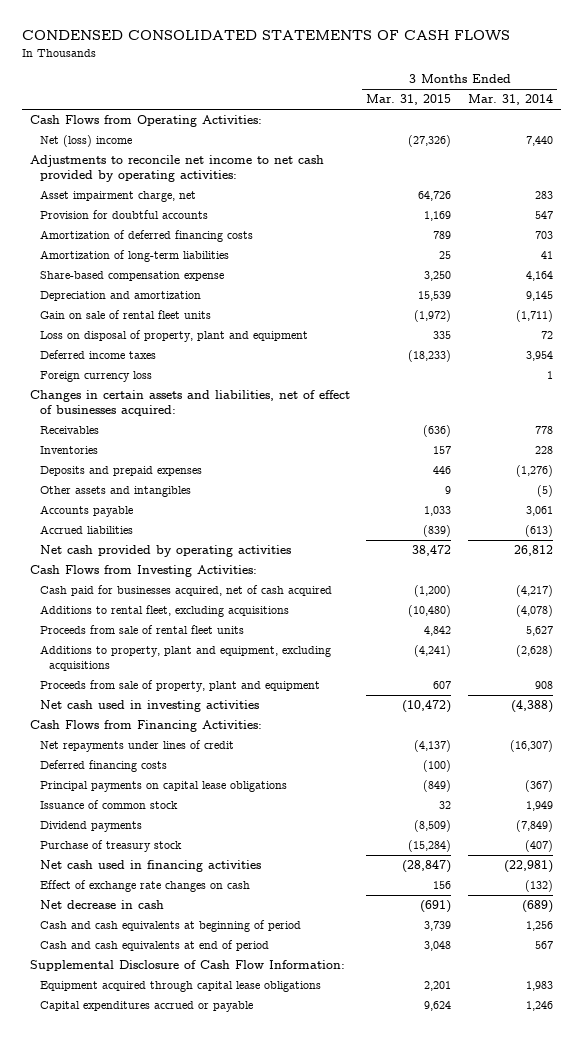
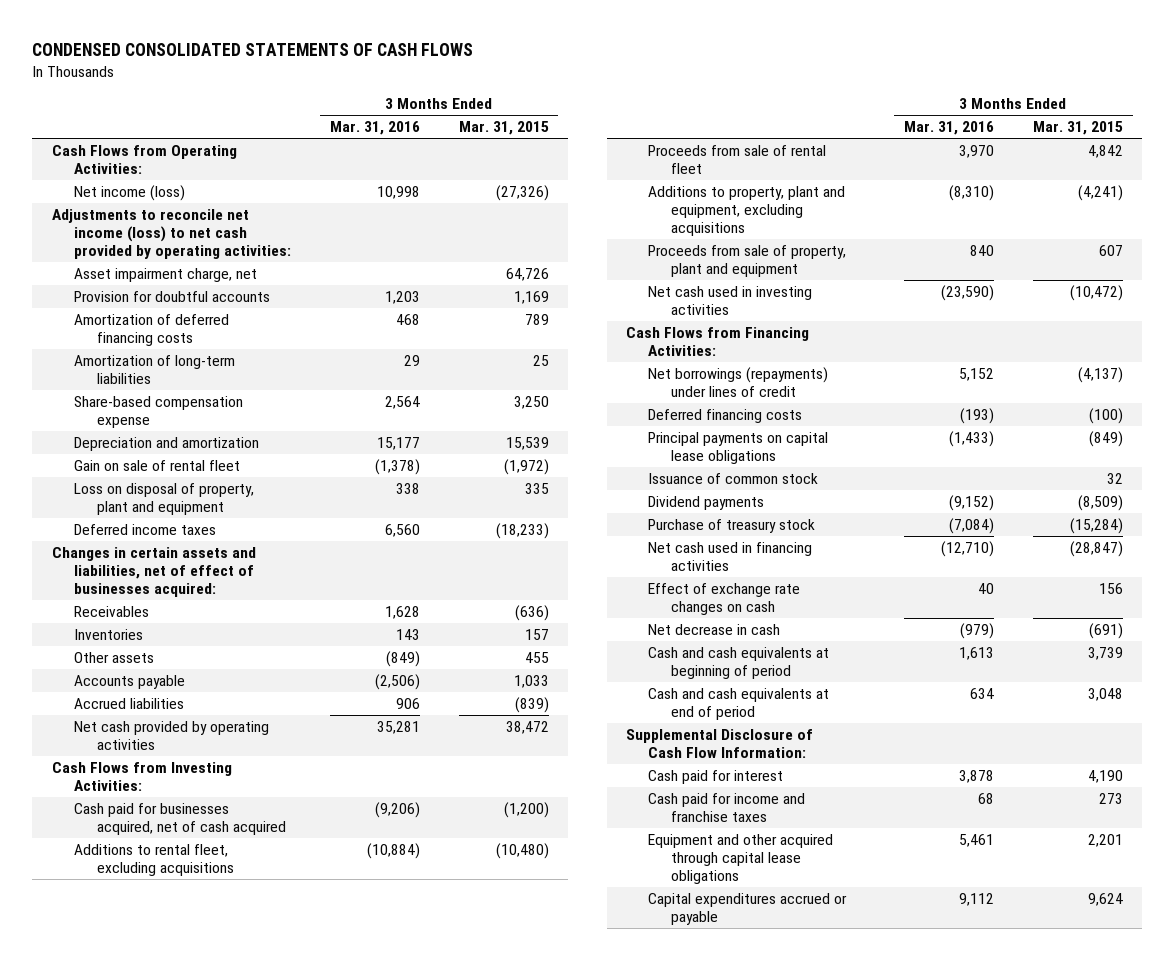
- | 3 Months Ended Mar. 31, 2015 | 3 Months Ended Mar. 31, 2014
+ | 3 Months Ended Mar. 31, 2016 | 3 Months Ended Mar. 31, 2015
- Net (loss) income | (27,326) | 7,440
- Adjustments to reconcile net income to net cash provided by operating activities:
+ Net income (loss) | 10,998 | (27,326)
+ Adjustments to reconcile net income (loss) to net cash provided by operating activities:
- Gain on sale of rental fleet units | (1,972) | (1,711)
+ Gain on sale of rental fleet | (1,378) | (1,972)
- Foreign currency loss | | 1
- Deposits and prepaid expenses | 446 | (1,276)
- Other assets and intangibles | 9 | (5)
+ Other assets | (849) | 455
- Proceeds from sale of rental fleet units | 4,842 | 5,627
+ Proceeds from sale of rental fleet | 3,970 | 4,842
- Net repayments under lines of credit | (4,137) | (16,307)
+ Net borrowings (repayments) under lines of credit | 5,152 | (4,137)
- Equipment acquired through capital lease obligations | 2,201 | 1,983
+ Cash paid for interest | 3,878 | 4,190
+ Cash paid for income and franchise taxes | 68 | 273
+ Equipment and other acquired through capital lease obligations | 5,461 | 2,201

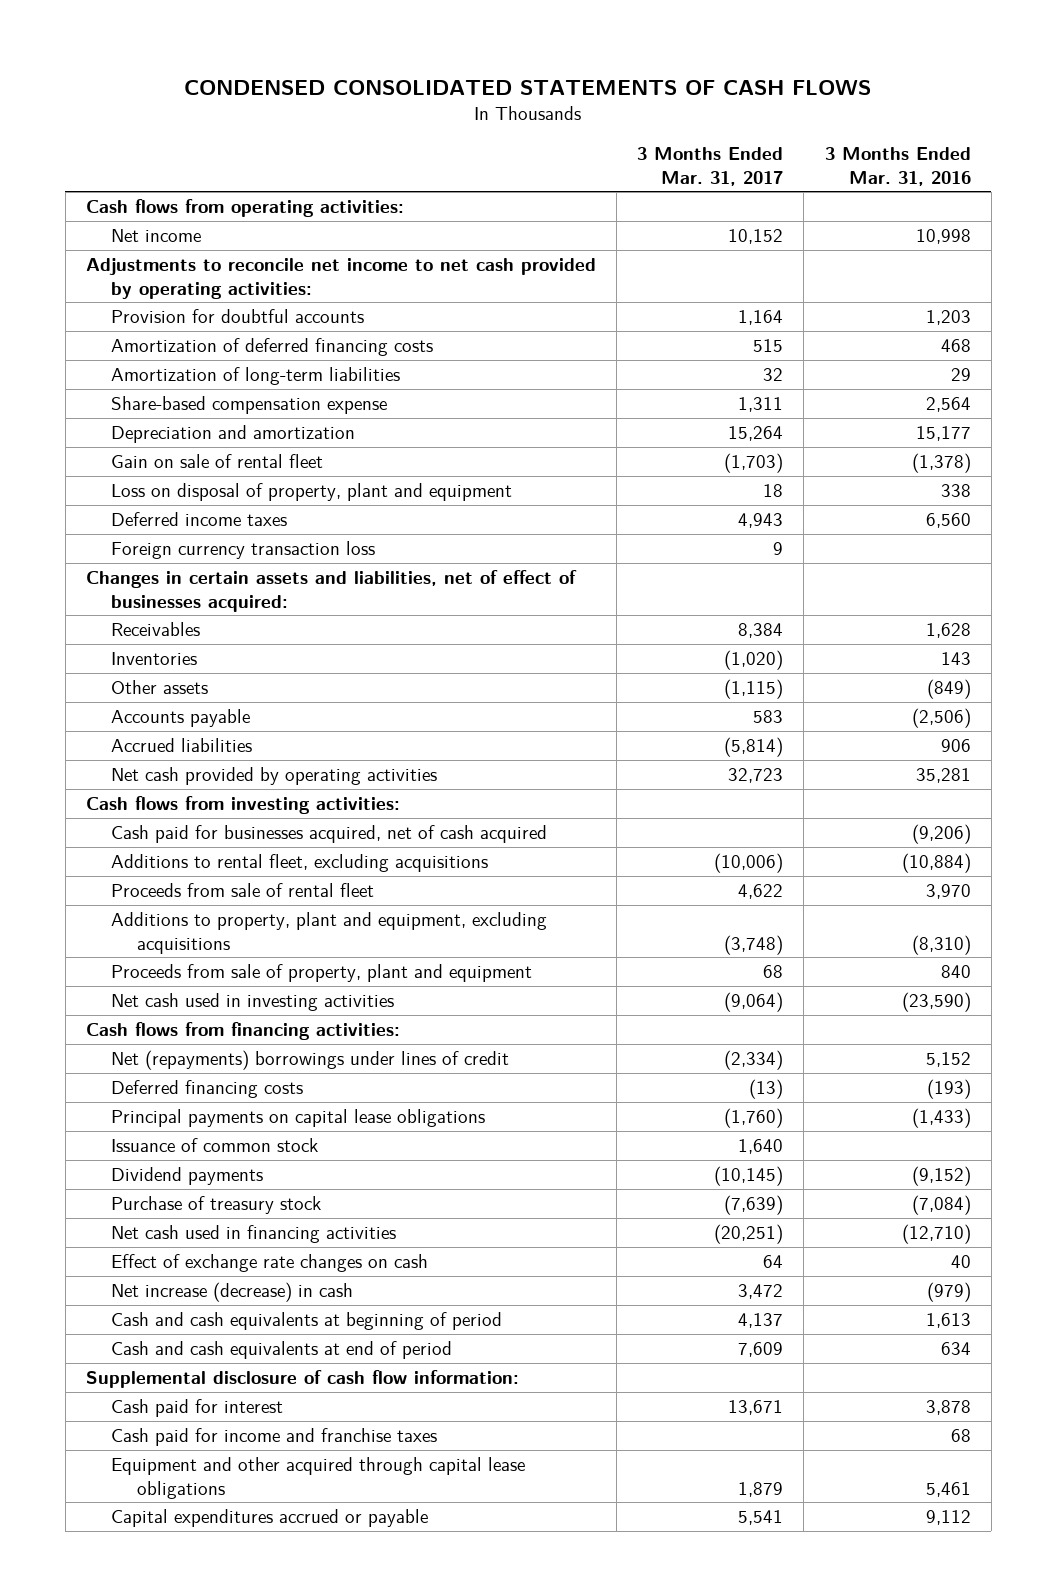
- | 3 Months Ended Mar. 31, 2016 | 3 Months Ended Mar. 31, 2015
+ | 3 Months Ended Mar. 31, 2017 | 3 Months Ended Mar. 31, 2016
- Cash Flows from Operating Activities:
- Net income (loss) | 10,998 | (27,326)
- Adjustments to reconcile net income (loss) to net cash provided by operating activities:
- Asset impairment charge, net | | 64,726
+ Cash flows from operating activities:
+ Net income | 10,152 | 10,998
+ Adjustments to reconcile net income to net cash provided by operating activities:
+ Foreign currency transaction loss | 9 |
- Cash Flows from Investing Activities:
+ Cash flows from investing activities:
- Cash Flows from Financing Activities:
- Net borrowings (repayments) under lines of credit | 5,152 | (4,137)
+ Cash flows from financing activities:
+ Net (repayments) borrowings under lines of credit | (2,334) | 5,152
- Net decrease in cash | (979) | (691)
+ Net increase (decrease) in cash | 3,472 | (979)
- Supplemental Disclosure of Cash Flow Information:
+ Supplemental disclosure of cash flow information:

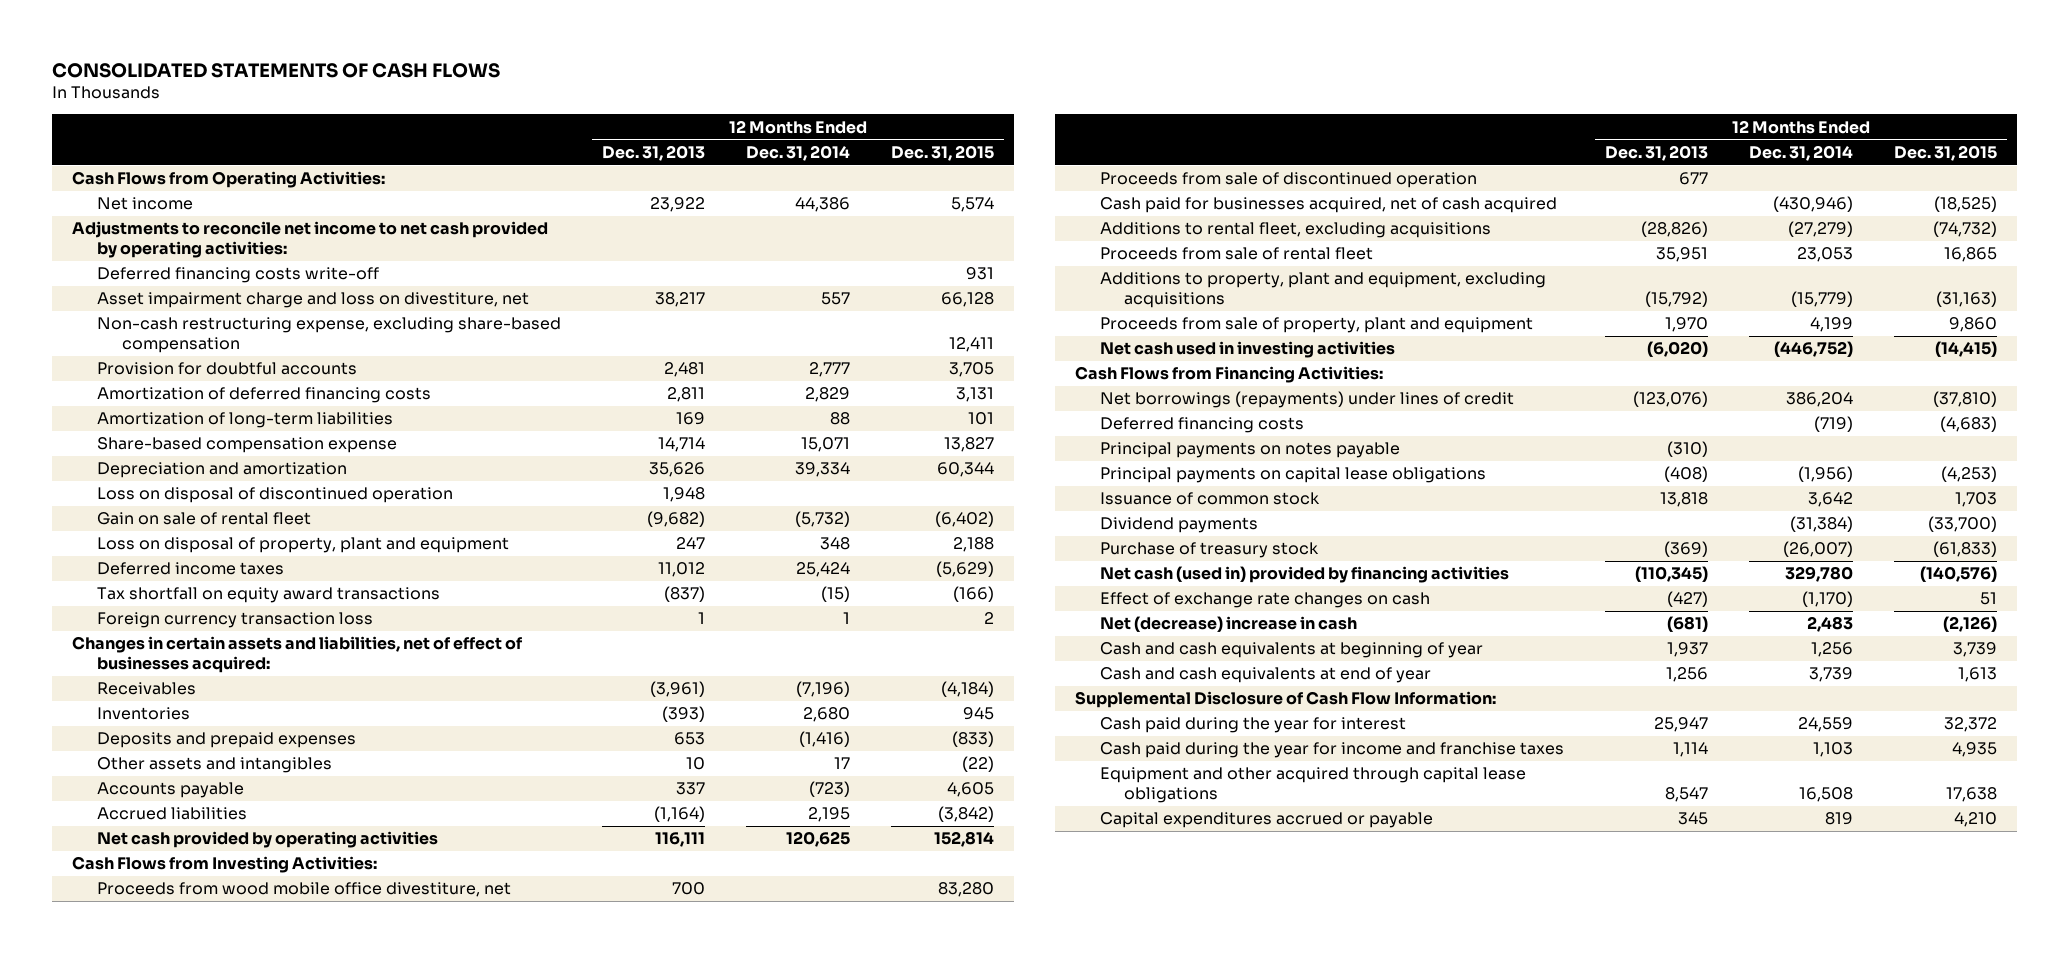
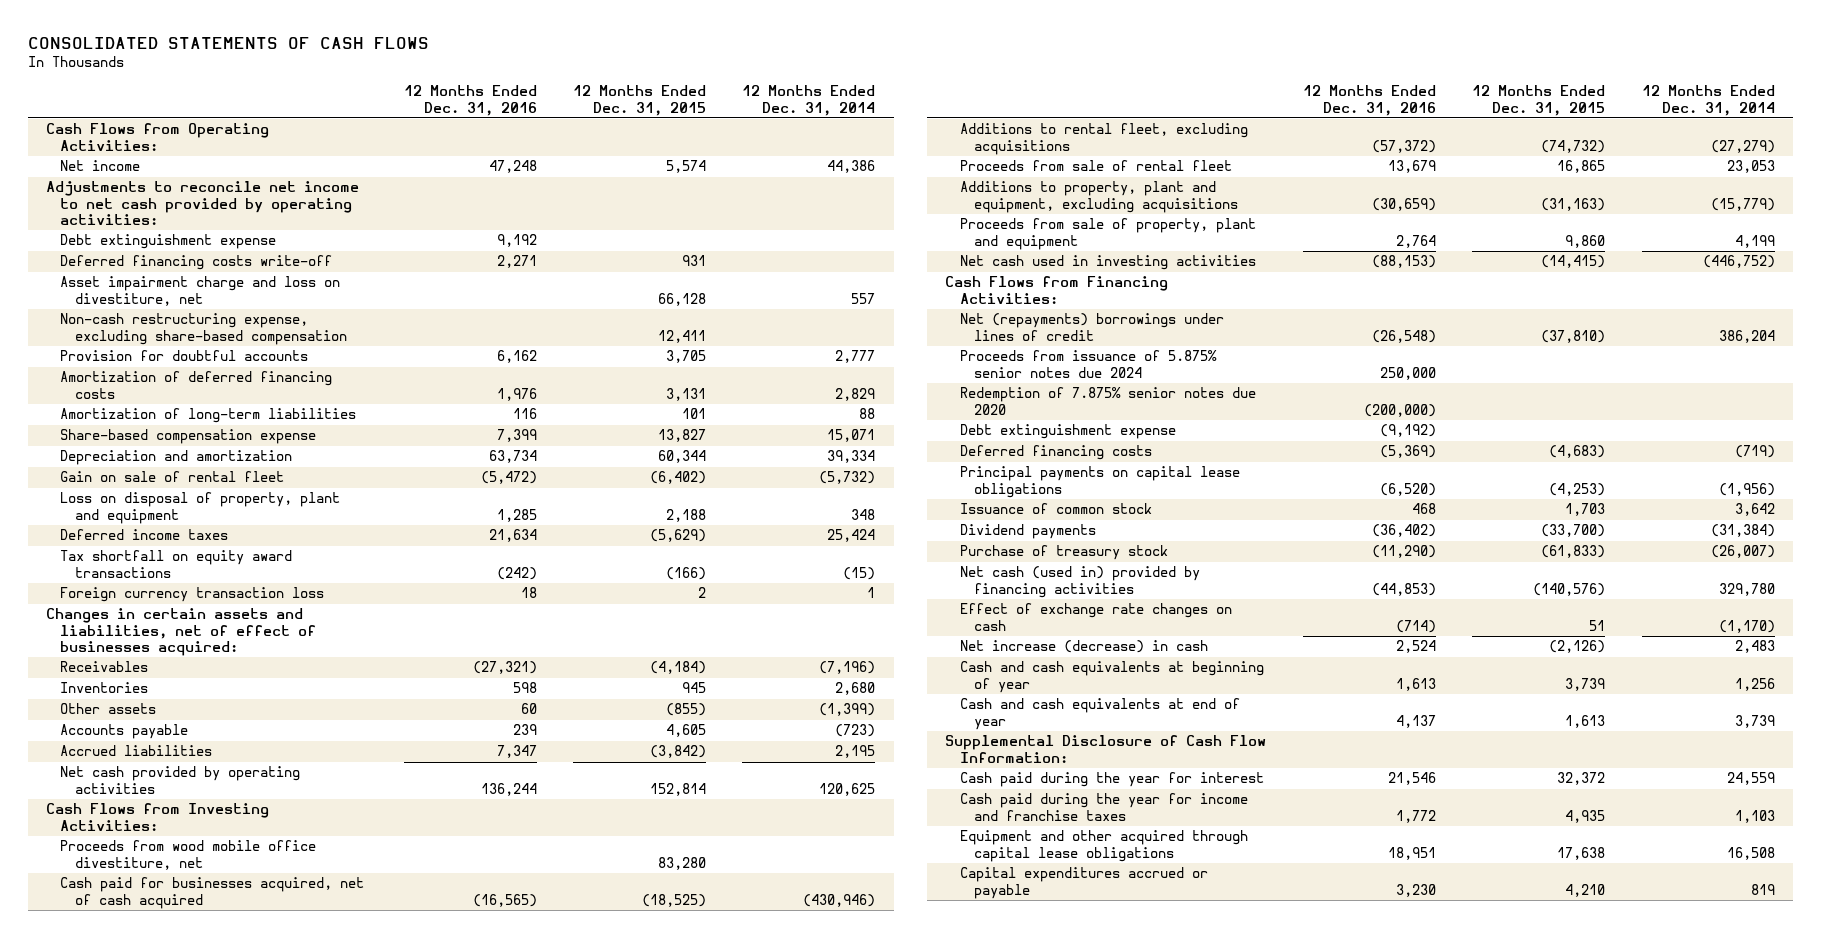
- | 12 Months Ended Dec. 31, 2013 | 12 Months Ended Dec. 31, 2014 | 12 Months Ended Dec. 31, 2015
+ | 12 Months Ended Dec. 31, 2016 | 12 Months Ended Dec. 31, 2015 | 12 Months Ended Dec. 31, 2014
+ Debt extinguishment expense | 9,192 | |
- Loss on disposal of discontinued operation | 1,948 | |
- Deposits and prepaid expenses | 653 | (1,416) | (833)
- Other assets and intangibles | 10 | 17 | (22)
+ Other assets | 60 | (855) | (1,399)
- Proceeds from sale of discontinued operation | 677 | |
- Net borrowings (repayments) under lines of credit | (123,076) | 386,204 | (37,810)
+ Net (repayments) borrowings under lines of credit | (26,548) | (37,810) | 386,204
+ Proceeds from issuance of 5.875% senior notes due 2024 | 250,000 | |
+ Redemption of 7.875% senior notes due 2020 | (200,000) | |
+ Debt extinguishment expense | (9,192) | |
- Principal payments on notes payable | (310) | |
- Net (decrease) increase in cash | (681) | 2,483 | (2,126)
+ Net increase (decrease) in cash | 2,524 | (2,126) | 2,483

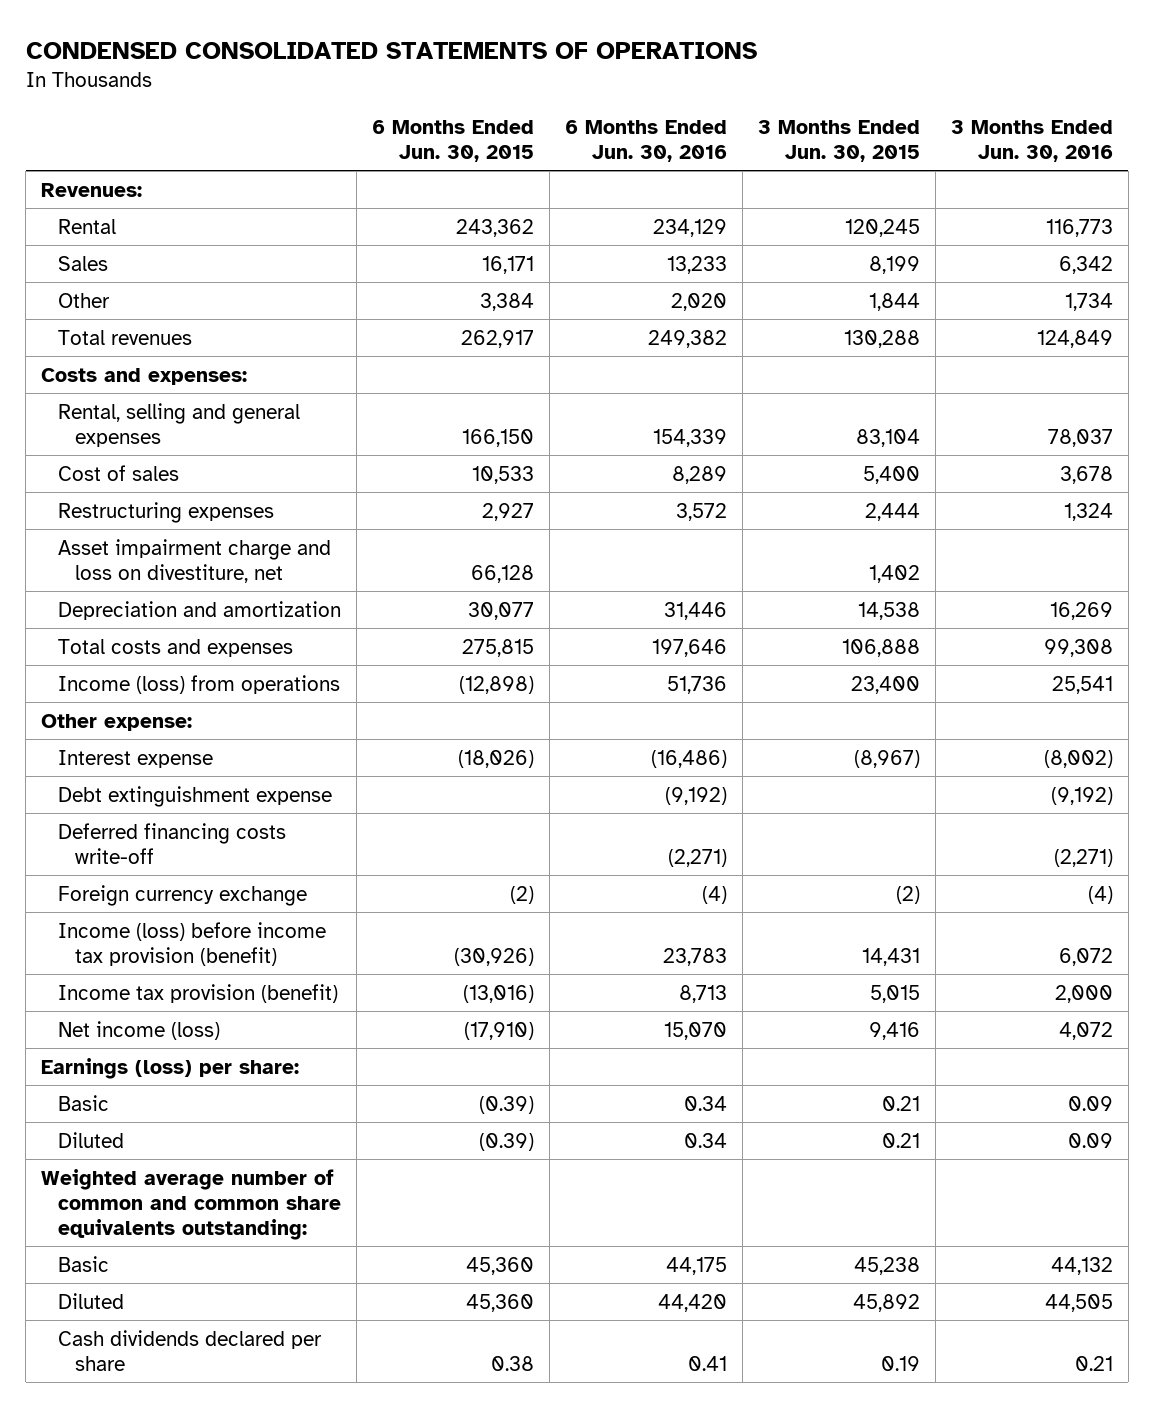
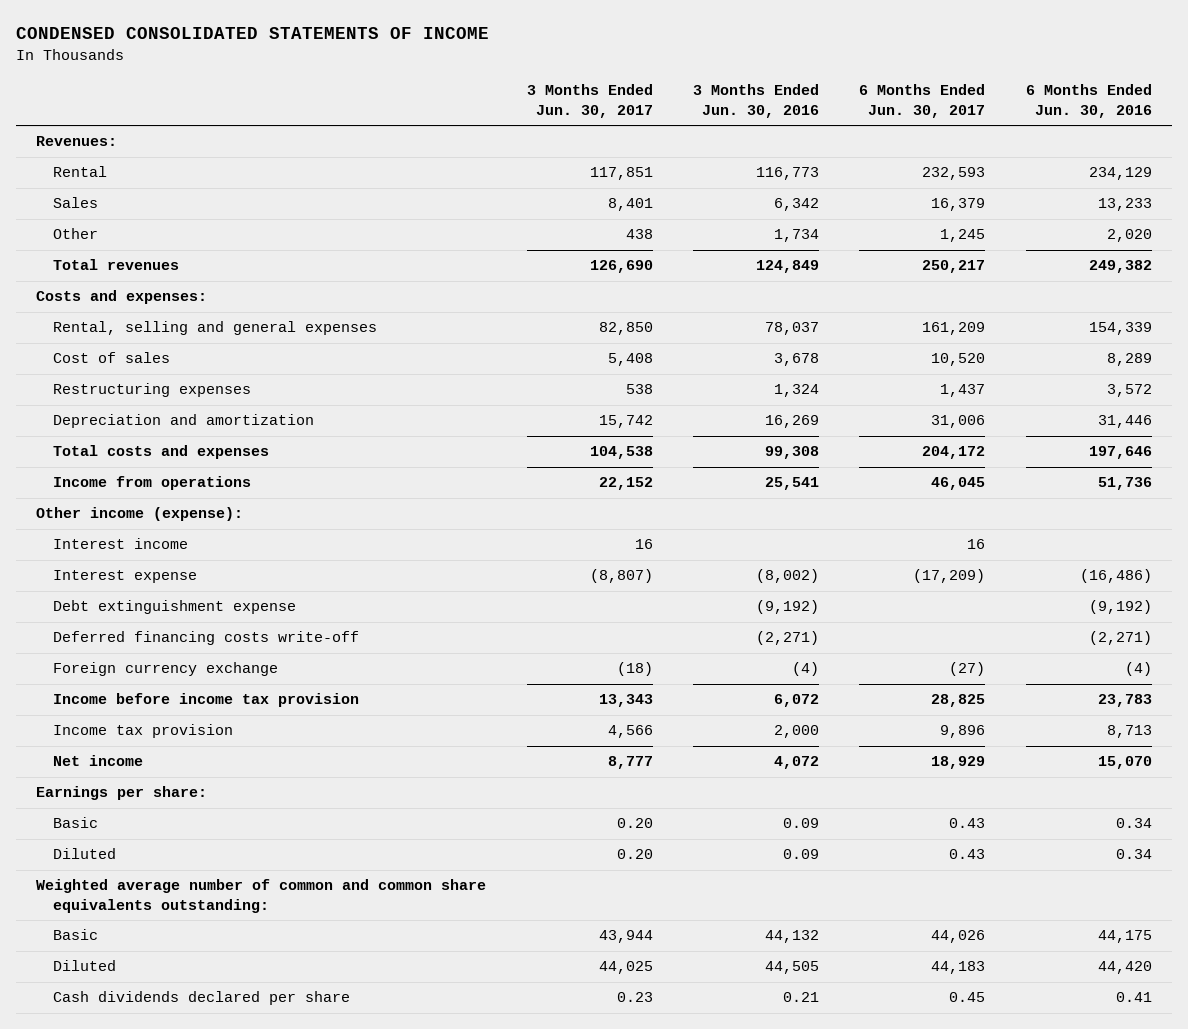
- CONDENSED CONSOLIDATED STATEMENTS OF OPERATIONS
+ CONDENSED CONSOLIDATED STATEMENTS OF INCOME
- | 6 Months Ended Jun. 30, 2015 | 6 Months Ended Jun. 30, 2016 | 3 Months Ended Jun. 30, 2015 | 3 Months Ended Jun. 30, 2016
+ | 3 Months Ended Jun. 30, 2017 | 3 Months Ended Jun. 30, 2016 | 6 Months Ended Jun. 30, 2017 | 6 Months Ended Jun. 30, 2016
- Asset impairment charge and loss on divestiture, net | 66,128 | | 1,402 |
- Income (loss) from operations | (12,898) | 51,736 | 23,400 | 25,541
- Other expense:
+ Income from operations | 22,152 | 25,541 | 46,045 | 51,736
+ Other income (expense):
+ Interest income | 16 | | 16 |
- Income (loss) before income tax provision (benefit) | (30,926) | 23,783 | 14,431 | 6,072
- Income tax provision (benefit) | (13,016) | 8,713 | 5,015 | 2,000
- Net income (loss) | (17,910) | 15,070 | 9,416 | 4,072
- Earnings (loss) per share:
+ Income before income tax provision | 13,343 | 6,072 | 28,825 | 23,783
+ Income tax provision | 4,566 | 2,000 | 9,896 | 8,713
+ Net income | 8,777 | 4,072 | 18,929 | 15,070
+ Earnings per share:

